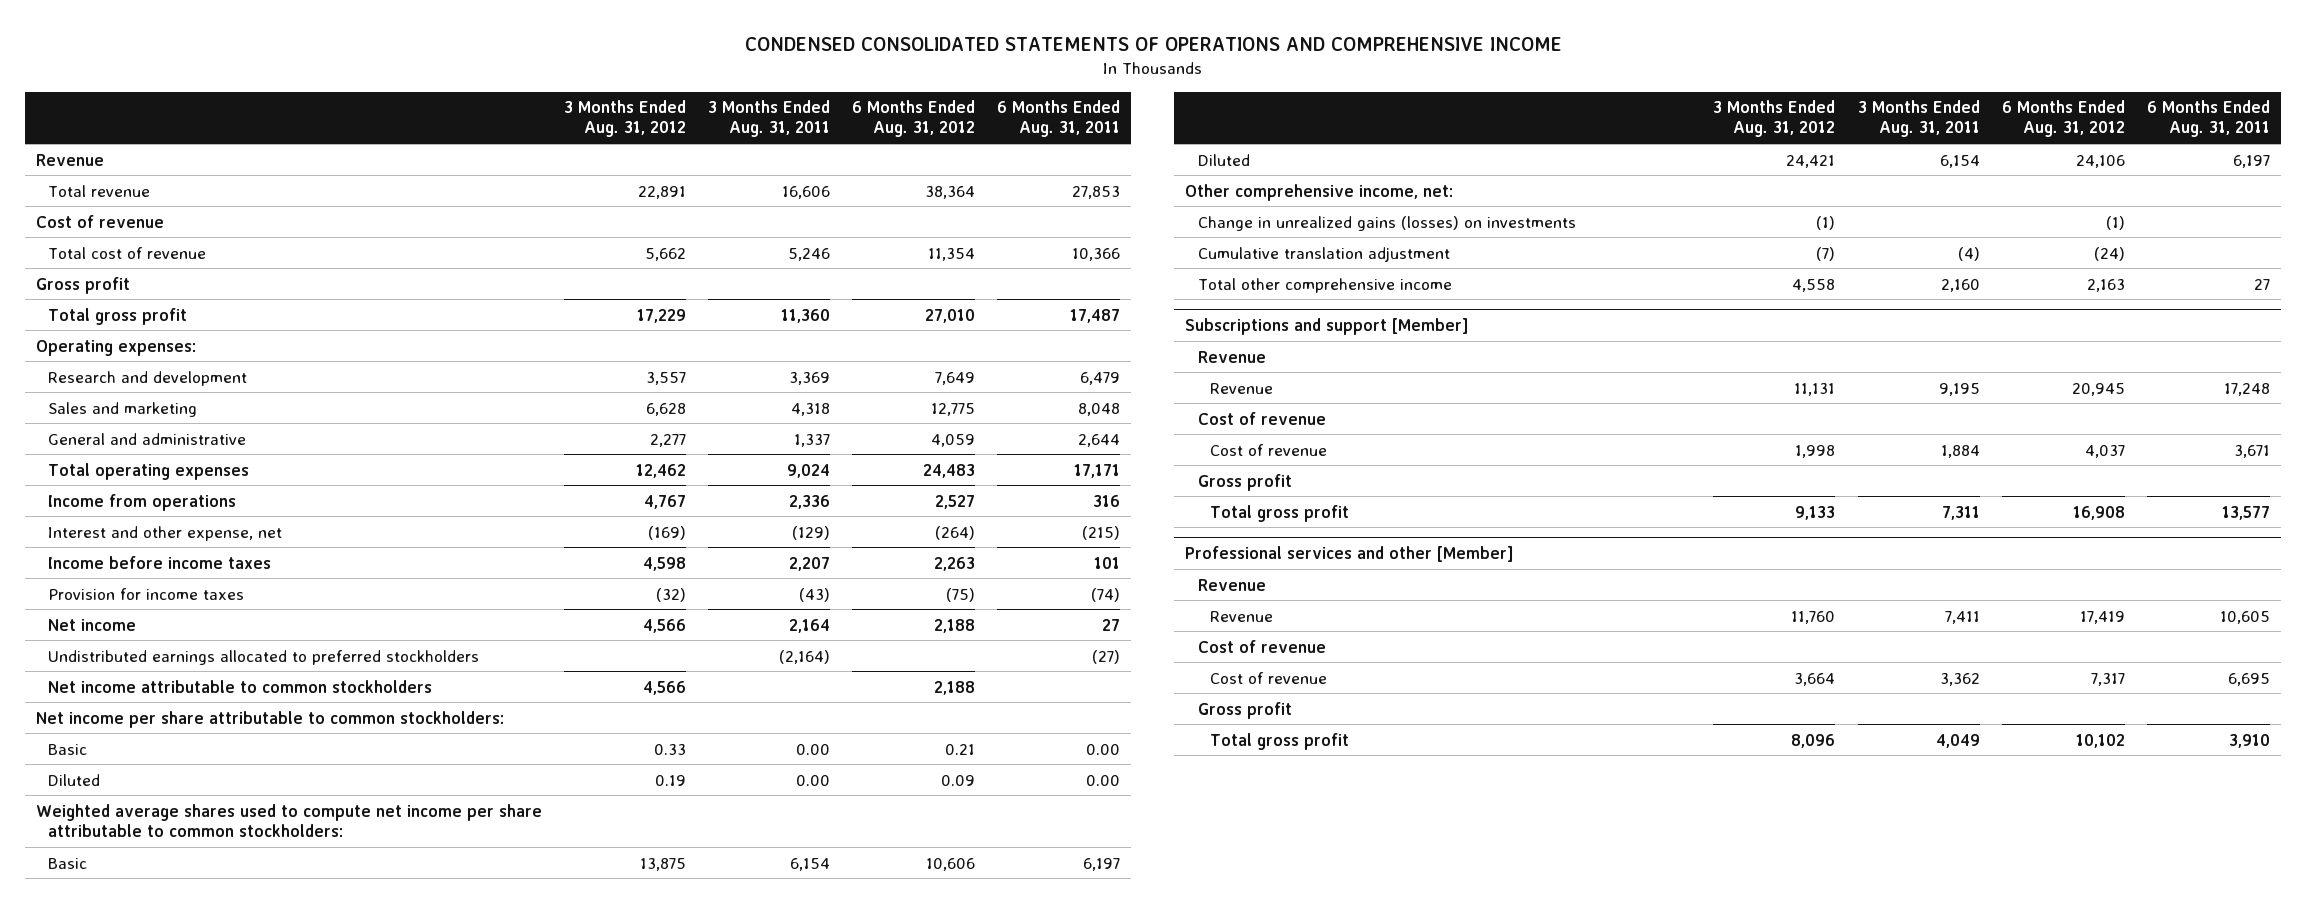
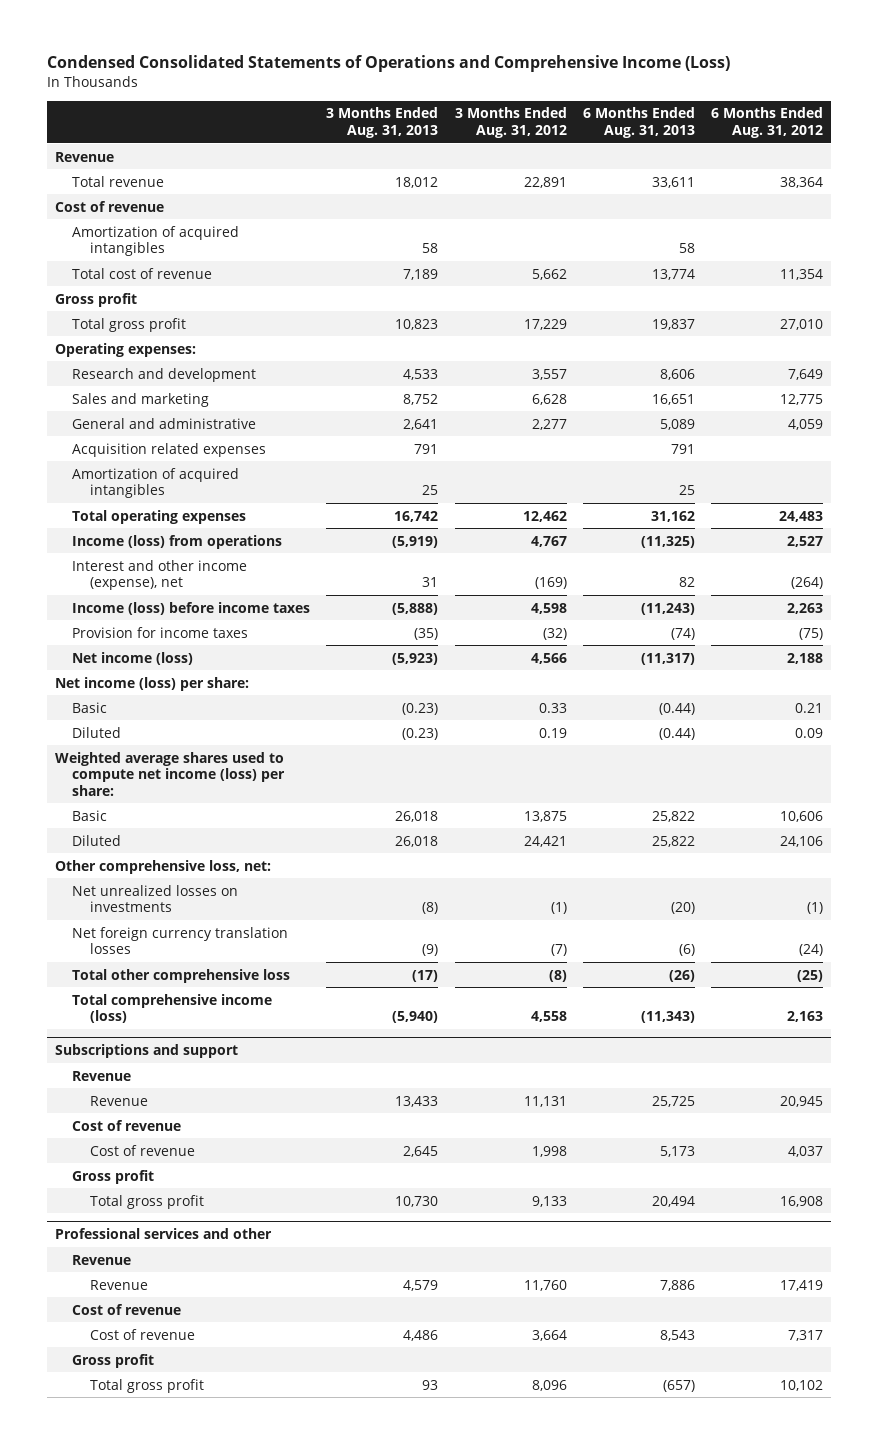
- CONDENSED CONSOLIDATED STATEMENTS OF OPERATIONS AND COMPREHENSIVE INCOME
+ Condensed Consolidated Statements of Operations and Comprehensive Income (Loss)
- | 3 Months Ended Aug. 31, 2012 | 3 Months Ended Aug. 31, 2011 | 6 Months Ended Aug. 31, 2012 | 6 Months Ended Aug. 31, 2011
+ | 3 Months Ended Aug. 31, 2013 | 3 Months Ended Aug. 31, 2012 | 6 Months Ended Aug. 31, 2013 | 6 Months Ended Aug. 31, 2012
+ Amortization of acquired intangibles | 58 | | 58 |
+ Acquisition related expenses | 791 | | 791 |
+ Amortization of acquired intangibles | 25 | | 25 |
- Income from operations | 4,767 | 2,336 | 2,527 | 316
- Interest and other expense, net | (169) | (129) | (264) | (215)
- Income before income taxes | 4,598 | 2,207 | 2,263 | 101
+ Income (loss) from operations | (5,919) | 4,767 | (11,325) | 2,527
+ Interest and other income (expense), net | 31 | (169) | 82 | (264)
+ Income (loss) before income taxes | (5,888) | 4,598 | (11,243) | 2,263
- Net income | 4,566 | 2,164 | 2,188 | 27
- Undistributed earnings allocated to preferred stockholders | | (2,164) | | (27)
- Net income attributable to common stockholders | 4,566 | | 2,188 |
- Net income per share attributable to common stockholders:
+ Net income (loss) | (5,923) | 4,566 | (11,317) | 2,188
+ Net income (loss) per share:
- Weighted average shares used to compute net income per share attributable to common stockholders:
+ Weighted average shares used to compute net income (loss) per share:
- Other comprehensive income, net:
- Change in unrealized gains (losses) on investments | (1) | | (1) |
- Cumulative translation adjustment | (7) | (4) | (24) |
- Total other comprehensive income | 4,558 | 2,160 | 2,163 | 27
- Subscriptions and support [Member]
+ Other comprehensive loss, net:
+ Net unrealized losses on investments | (8) | (1) | (20) | (1)
+ Net foreign currency translation losses | (9) | (7) | (6) | (24)
+ Total other comprehensive loss | (17) | (8) | (26) | (25)
+ Total comprehensive income (loss) | (5,940) | 4,558 | (11,343) | 2,163
+ Subscriptions and support
- Professional services and other [Member]
+ Professional services and other

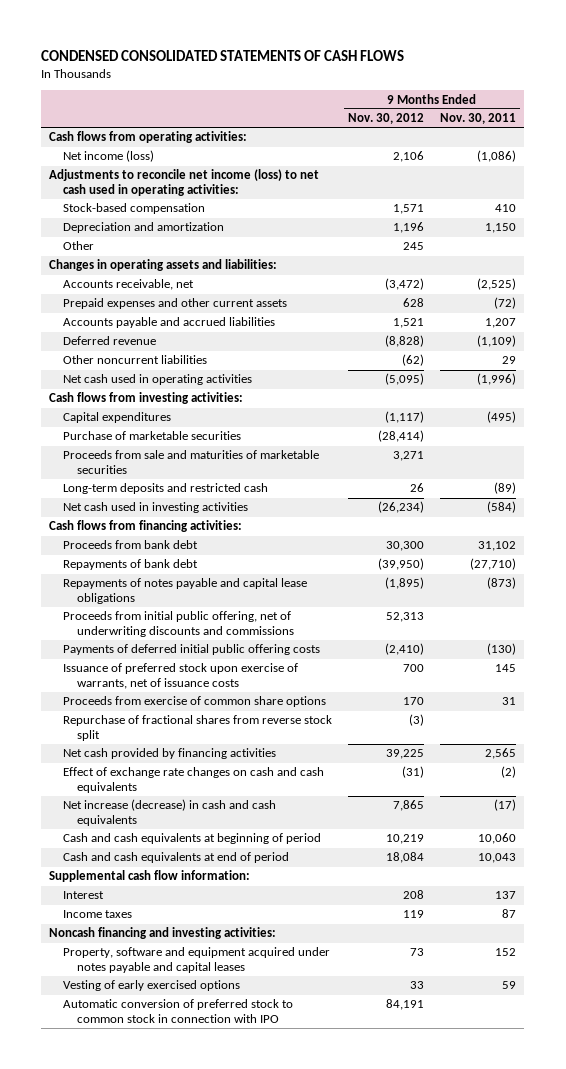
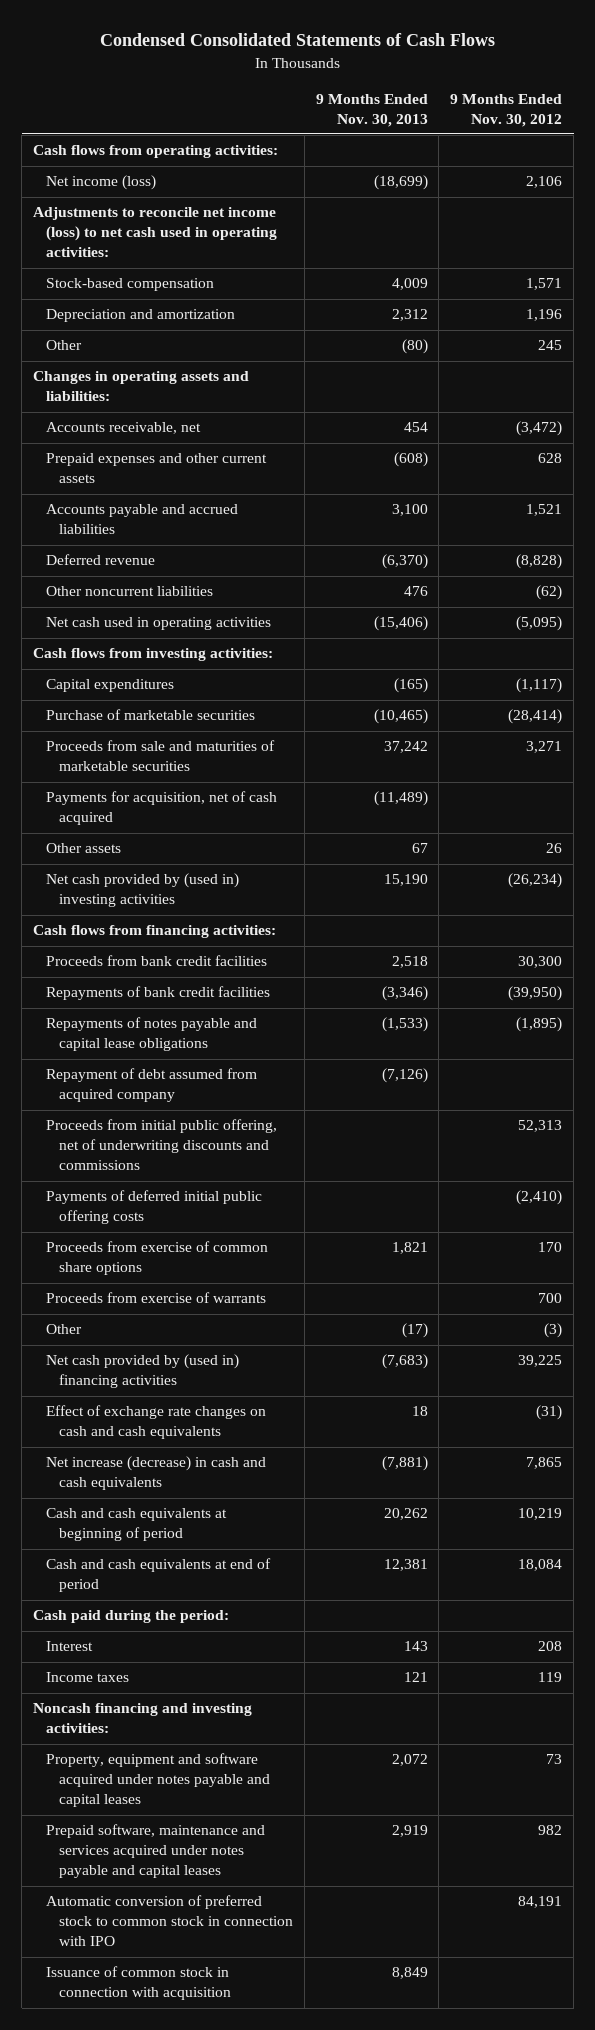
- CONDENSED CONSOLIDATED STATEMENTS OF CASH FLOWS
+ Condensed Consolidated Statements of Cash Flows
- | 9 Months Ended Nov. 30, 2012 | 9 Months Ended Nov. 30, 2011
+ | 9 Months Ended Nov. 30, 2013 | 9 Months Ended Nov. 30, 2012
- Long-term deposits and restricted cash | 26 | (89)
- Net cash used in investing activities | (26,234) | (584)
+ Payments for acquisition, net of cash acquired | (11,489) |
+ Other assets | 67 | 26
+ Net cash provided by (used in) investing activities | 15,190 | (26,234)
- Proceeds from bank debt | 30,300 | 31,102
- Repayments of bank debt | (39,950) | (27,710)
+ Proceeds from bank credit facilities | 2,518 | 30,300
+ Repayments of bank credit facilities | (3,346) | (39,950)
+ Repayment of debt assumed from acquired company | (7,126) |
- Issuance of preferred stock upon exercise of warrants, net of issuance costs | 700 | 145
- Repurchase of fractional shares from reverse stock split | (3) |
- Net cash provided by financing activities | 39,225 | 2,565
+ Proceeds from exercise of warrants | | 700
+ Other | (17) | (3)
+ Net cash provided by (used in) financing activities | (7,683) | 39,225
- Supplemental cash flow information:
+ Cash paid during the period:
- Property, software and equipment acquired under notes payable and capital leases | 73 | 152
- Vesting of early exercised options | 33 | 59
+ Property, equipment and software acquired under notes payable and capital leases | 2,072 | 73
+ Prepaid software, maintenance and services acquired under notes payable and capital leases | 2,919 | 982
+ Issuance of common stock in connection with acquisition | 8,849 |

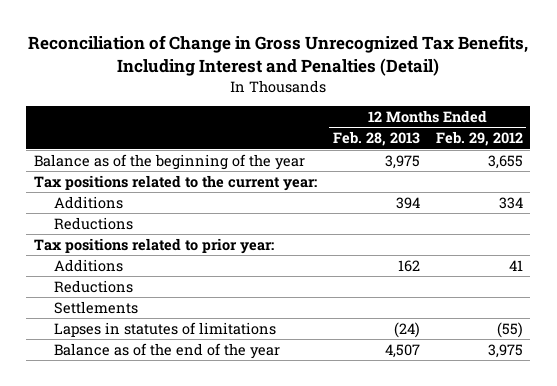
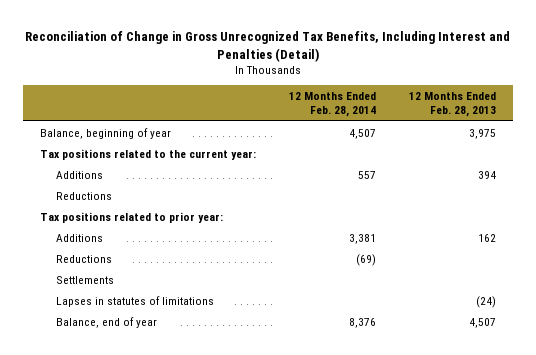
- | 12 Months Ended Feb. 28, 2013 | 12 Months Ended Feb. 29, 2012
+ | 12 Months Ended Feb. 28, 2014 | 12 Months Ended Feb. 28, 2013
- Balance as of the beginning of the year | 3,975 | 3,655
+ Balance, beginning of year | 4,507 | 3,975
- Balance as of the end of the year | 4,507 | 3,975
+ Balance, end of year | 8,376 | 4,507

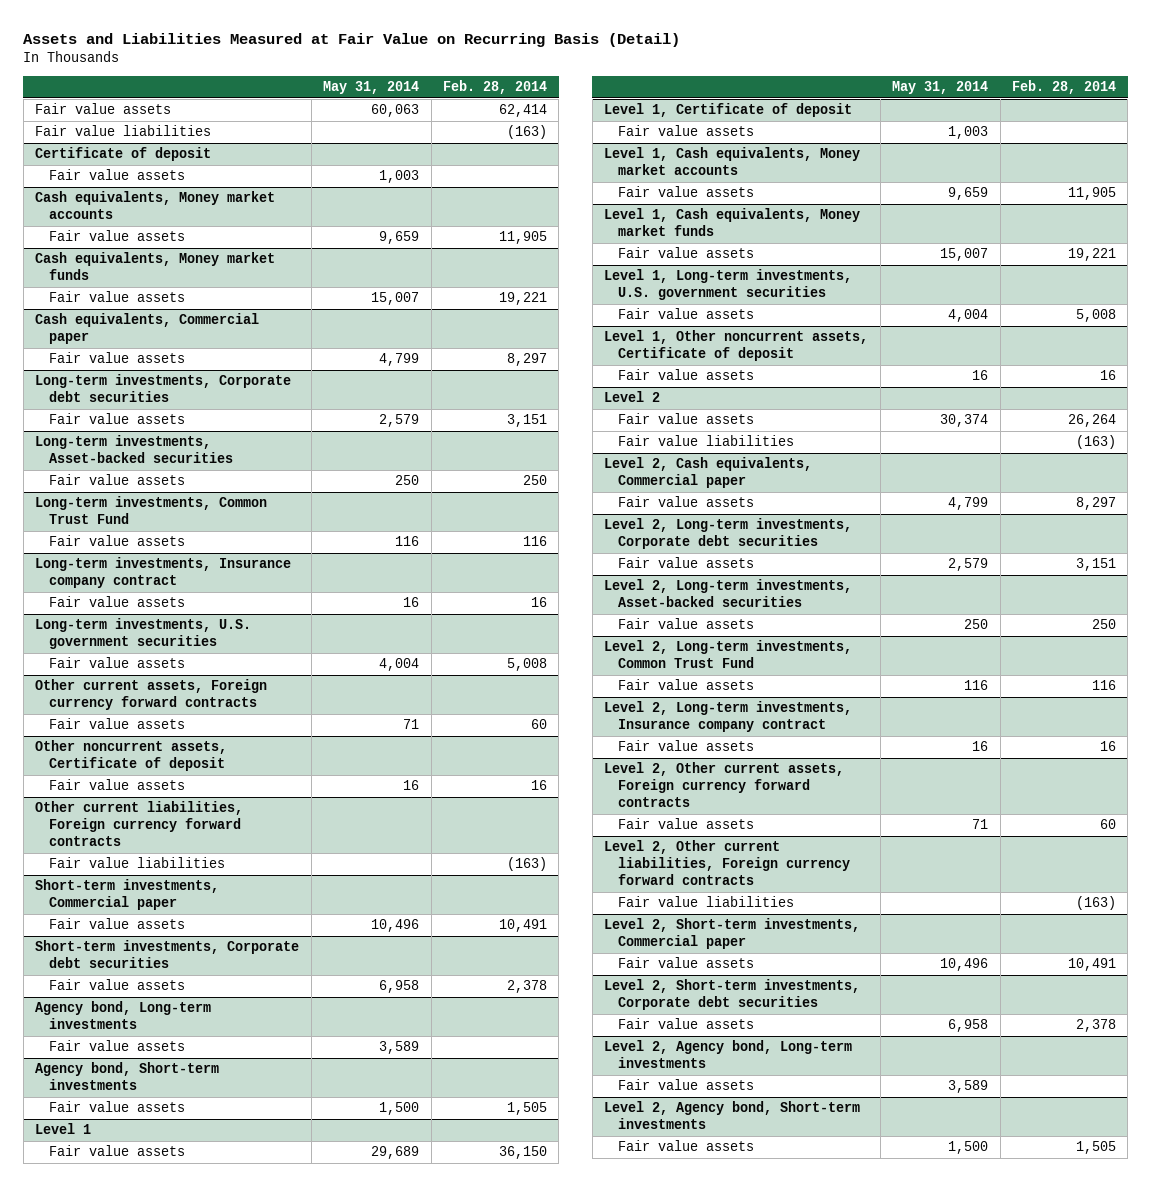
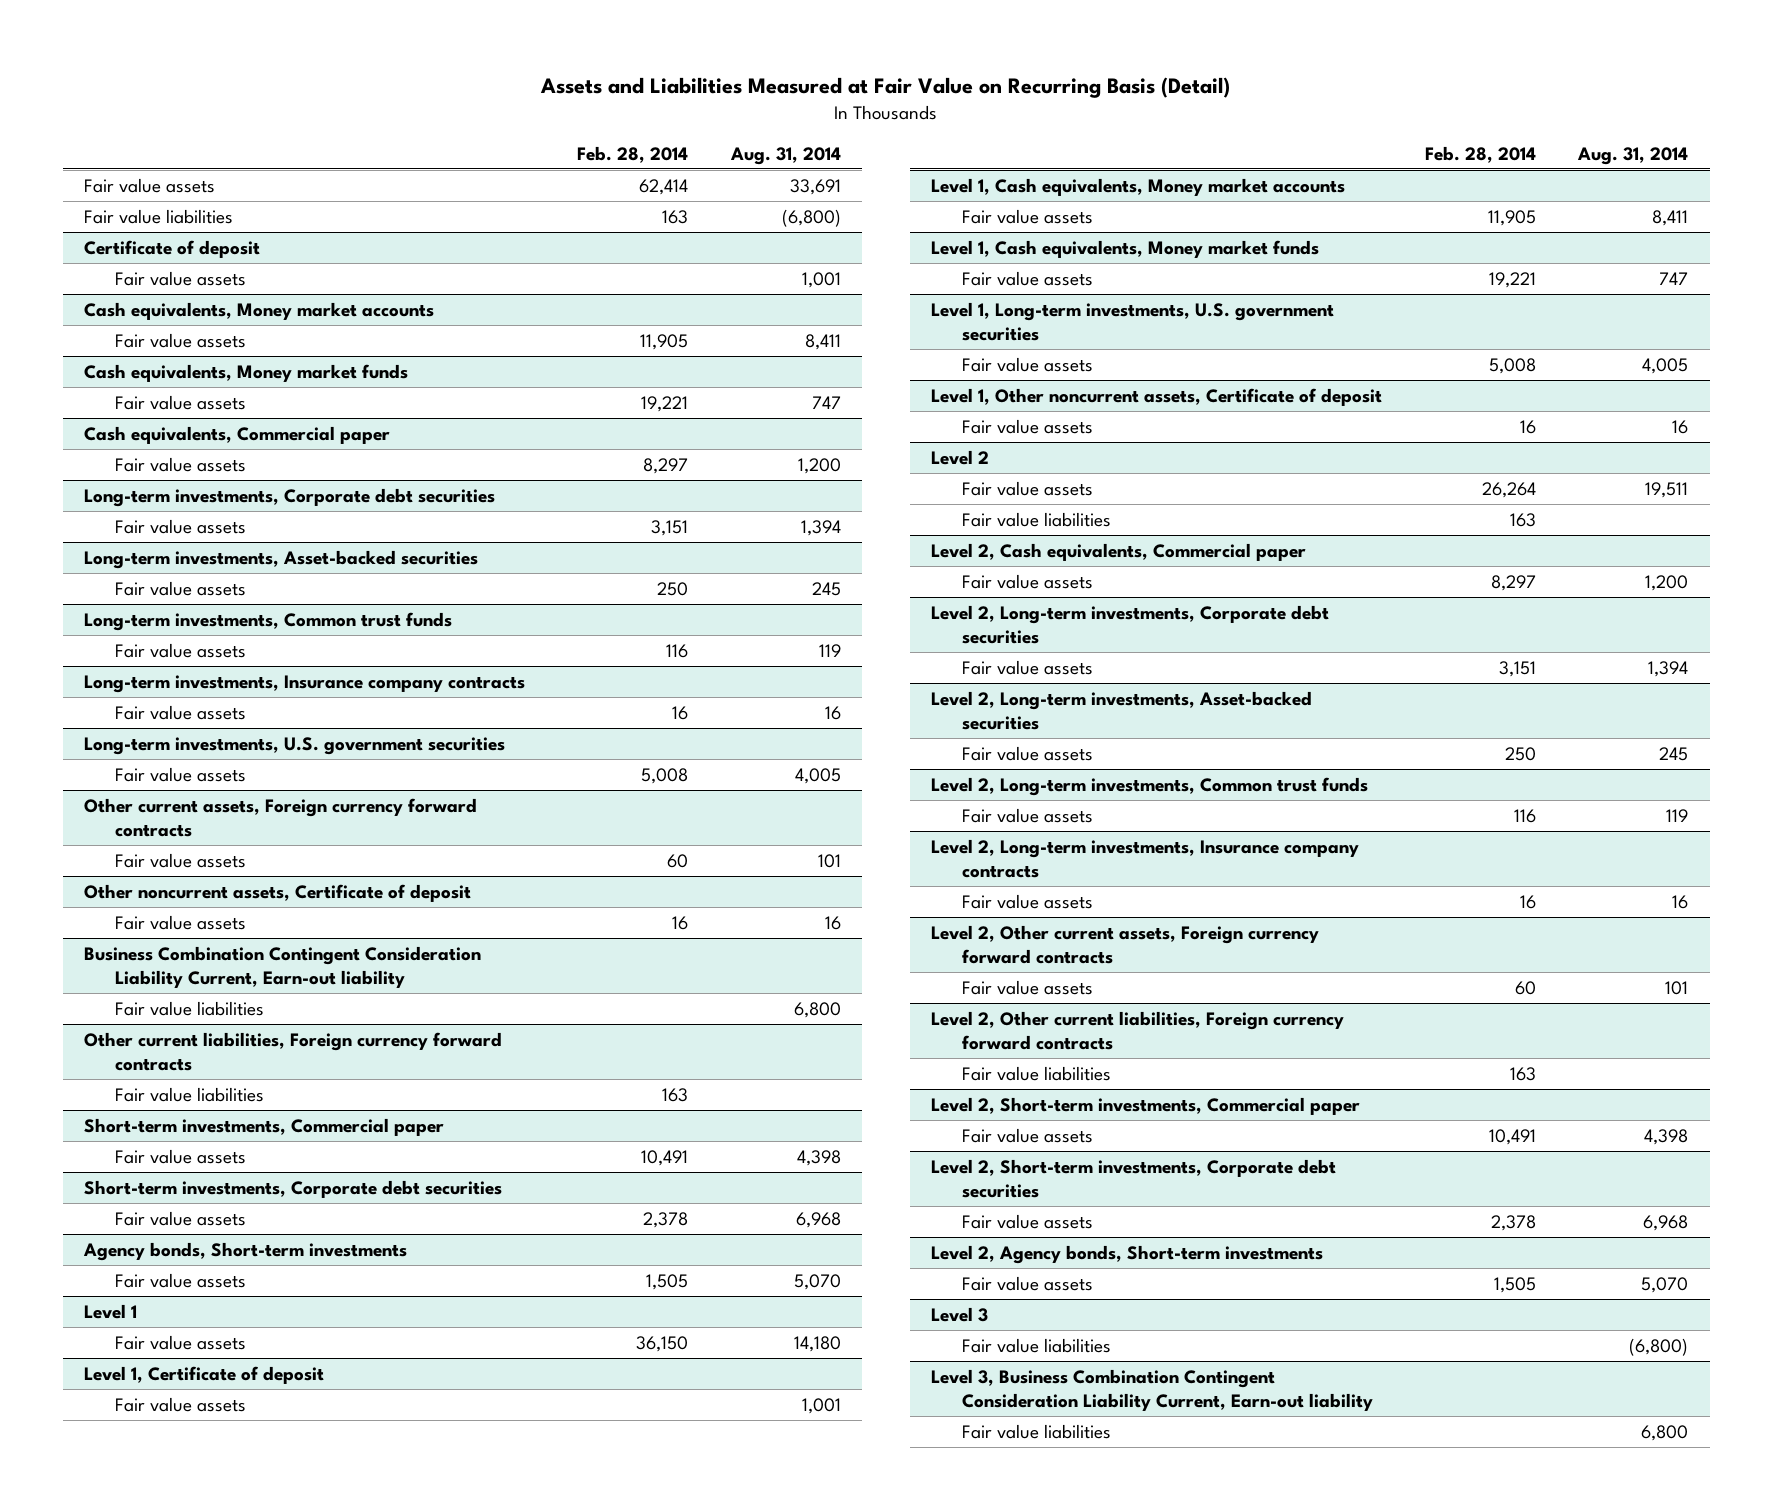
- | May 31, 2014 | Feb. 28, 2014
+ | Feb. 28, 2014 | Aug. 31, 2014
- Fair value liabilities | | (163)
+ Fair value liabilities | 163 | (6,800)
- Long-term investments, Common Trust Fund
+ Long-term investments, Common trust funds
- Long-term investments, Insurance company contract
+ Long-term investments, Insurance company contracts
+ Business Combination Contingent Consideration Liability Current, Earn-out liability
+ Fair value liabilities | | 6,800
@ Other current liabilities, Foreign currency forward contracts
- Fair value liabilities | | (163)
+ Fair value liabilities | 163 |
- Agency bond, Long-term investments
- Fair value assets | 3,589 |
- Agency bond, Short-term investments
+ Agency bonds, Short-term investments
@ Level 2
- Fair value liabilities | | (163)
+ Fair value liabilities | 163 |
- Level 2, Long-term investments, Common Trust Fund
+ Level 2, Long-term investments, Common trust funds
- Level 2, Long-term investments, Insurance company contract
+ Level 2, Long-term investments, Insurance company contracts
@ Level 2, Other current liabilities, Foreign currency forward contracts
- Fair value liabilities | | (163)
+ Fair value liabilities | 163 |
- Level 2, Agency bond, Long-term investments
- Fair value assets | 3,589 |
- Level 2, Agency bond, Short-term investments
+ Level 2, Agency bonds, Short-term investments
+ Level 3
+ Fair value liabilities | | (6,800)
+ Level 3, Business Combination Contingent Consideration Liability Current, Earn-out liability
+ Fair value liabilities | | 6,800

